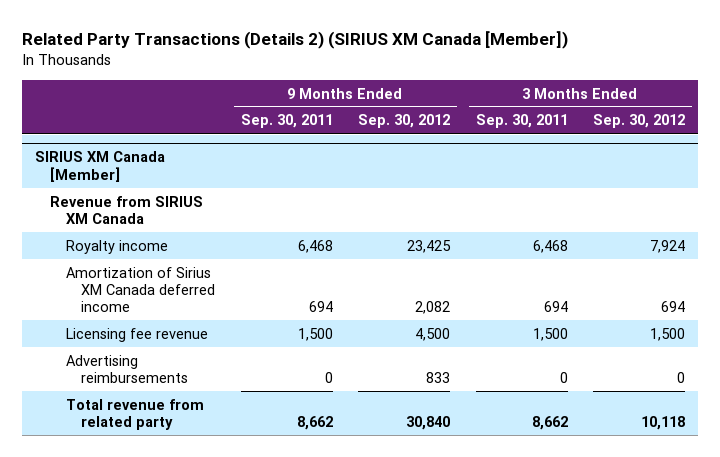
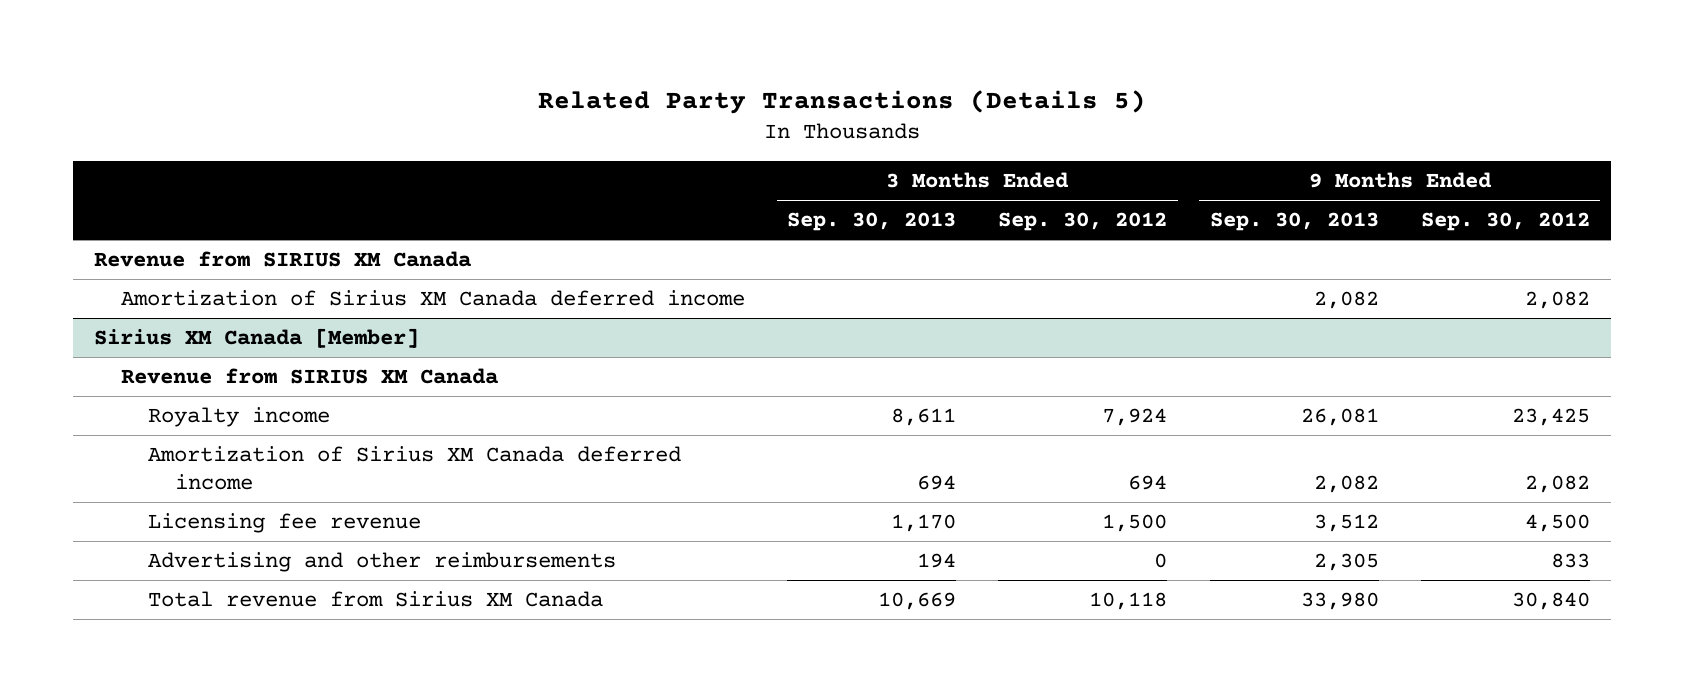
- Related Party Transactions (Details 2) (SIRIUS XM Canada [Member])
+ Related Party Transactions (Details 5)
- | 9 Months Ended Sep. 30, 2011 | 9 Months Ended Sep. 30, 2012 | 3 Months Ended Sep. 30, 2011 | 3 Months Ended Sep. 30, 2012
+ | 3 Months Ended Sep. 30, 2013 | 3 Months Ended Sep. 30, 2012 | 9 Months Ended Sep. 30, 2013 | 9 Months Ended Sep. 30, 2012
- SIRIUS XM Canada [Member]
+ Amortization of Sirius XM Canada deferred income | | | 2,082 | 2,082
+ Sirius XM Canada [Member]
+ Revenue from SIRIUS XM Canada
- Advertising reimbursements | 0 | 833 | 0 | 0
- Total revenue from related party | 8,662 | 30,840 | 8,662 | 10,118
+ Advertising and other reimbursements | 194 | 0 | 2,305 | 833
+ Total revenue from Sirius XM Canada | 10,669 | 10,118 | 33,980 | 30,840

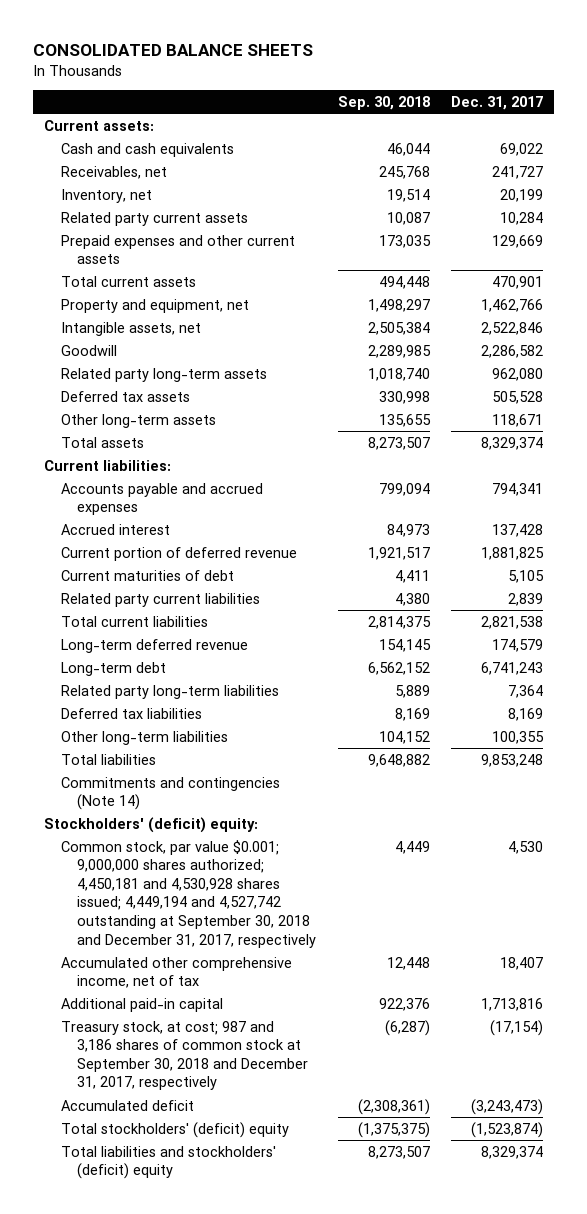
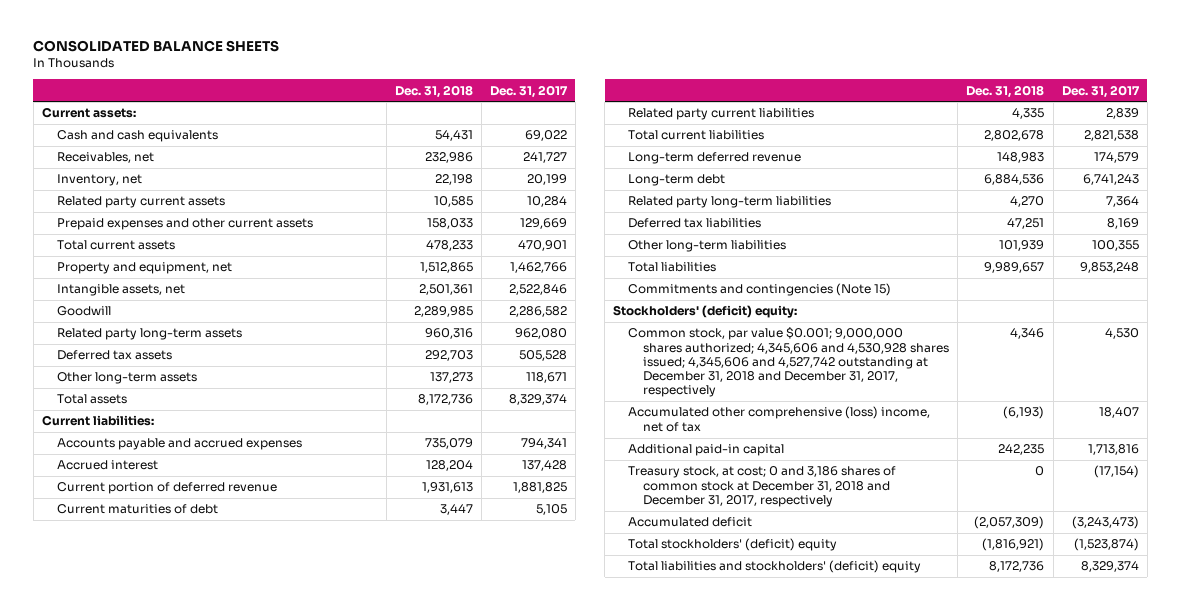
- | Sep. 30, 2018 | Dec. 31, 2017
+ | Dec. 31, 2018 | Dec. 31, 2017
- Commitments and contingencies (Note 14)
+ Commitments and contingencies (Note 15)
- Common stock, par value $0.001; 9,000,000 shares authorized; 4,450,181 and 4,530,928 shares issued; 4,449,194 and 4,527,742 outstanding at September 30, 2018 and December 31, 2017, respectively | 4,449 | 4,530
- Accumulated other comprehensive income, net of tax | 12,448 | 18,407
+ Common stock, par value $0.001; 9,000,000 shares authorized; 4,345,606 and 4,530,928 shares issued; 4,345,606 and 4,527,742 outstanding at December 31, 2018 and December 31, 2017, respectively | 4,346 | 4,530
+ Accumulated other comprehensive (loss) income, net of tax | (6,193) | 18,407
- Treasury stock, at cost; 987 and 3,186 shares of common stock at September 30, 2018 and December 31, 2017, respectively | (6,287) | (17,154)
+ Treasury stock, at cost; 0 and 3,186 shares of common stock at December 31, 2018 and December 31, 2017, respectively | 0 | (17,154)

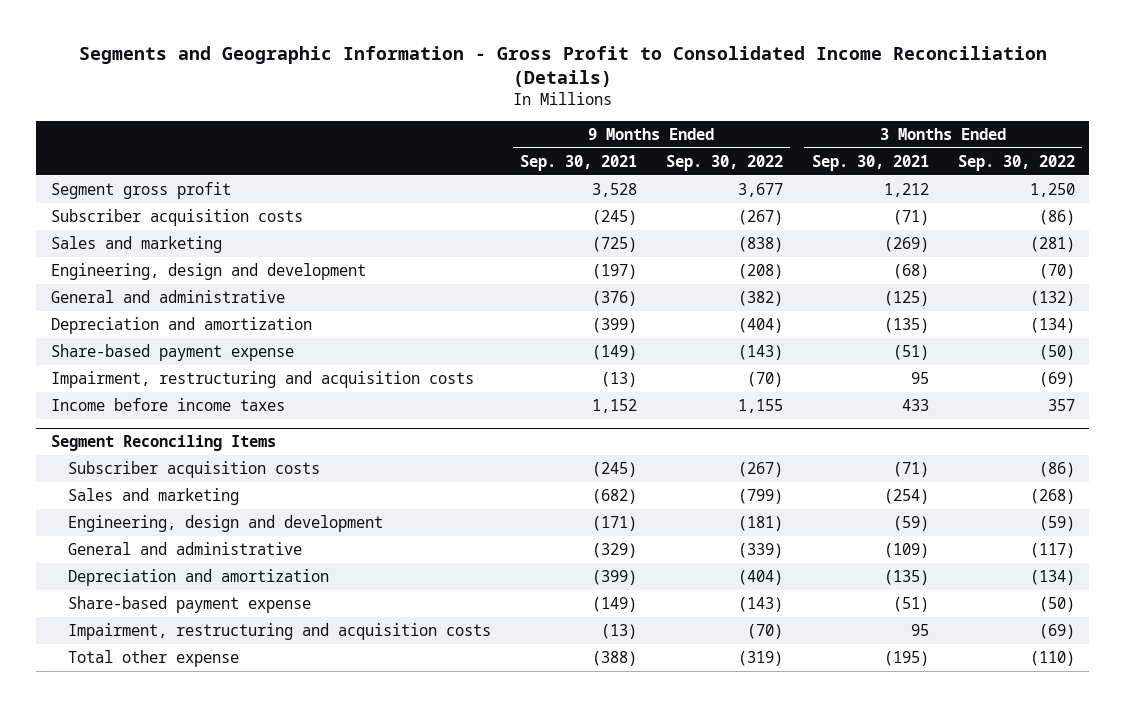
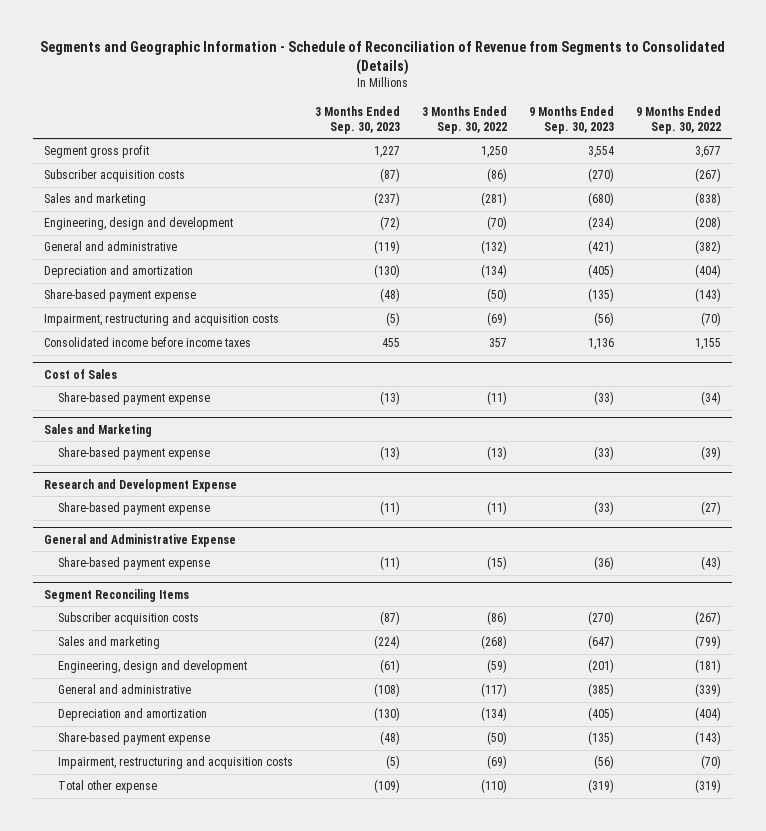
- Segments and Geographic Information - Gross Profit to Consolidated Income Reconciliation (Details)
+ Segments and Geographic Information - Schedule of Reconciliation of Revenue from Segments to Consolidated (Details)
- | 9 Months Ended Sep. 30, 2021 | 9 Months Ended Sep. 30, 2022 | 3 Months Ended Sep. 30, 2021 | 3 Months Ended Sep. 30, 2022
+ | 3 Months Ended Sep. 30, 2023 | 3 Months Ended Sep. 30, 2022 | 9 Months Ended Sep. 30, 2023 | 9 Months Ended Sep. 30, 2022
- Income before income taxes | 1,152 | 1,155 | 433 | 357
+ Consolidated income before income taxes | 455 | 357 | 1,136 | 1,155
+ Cost of Sales
+ Share-based payment expense | (13) | (11) | (33) | (34)
+ Sales and Marketing
+ Share-based payment expense | (13) | (13) | (33) | (39)
+ Research and Development Expense
+ Share-based payment expense | (11) | (11) | (33) | (27)
+ General and Administrative Expense
+ Share-based payment expense | (11) | (15) | (36) | (43)

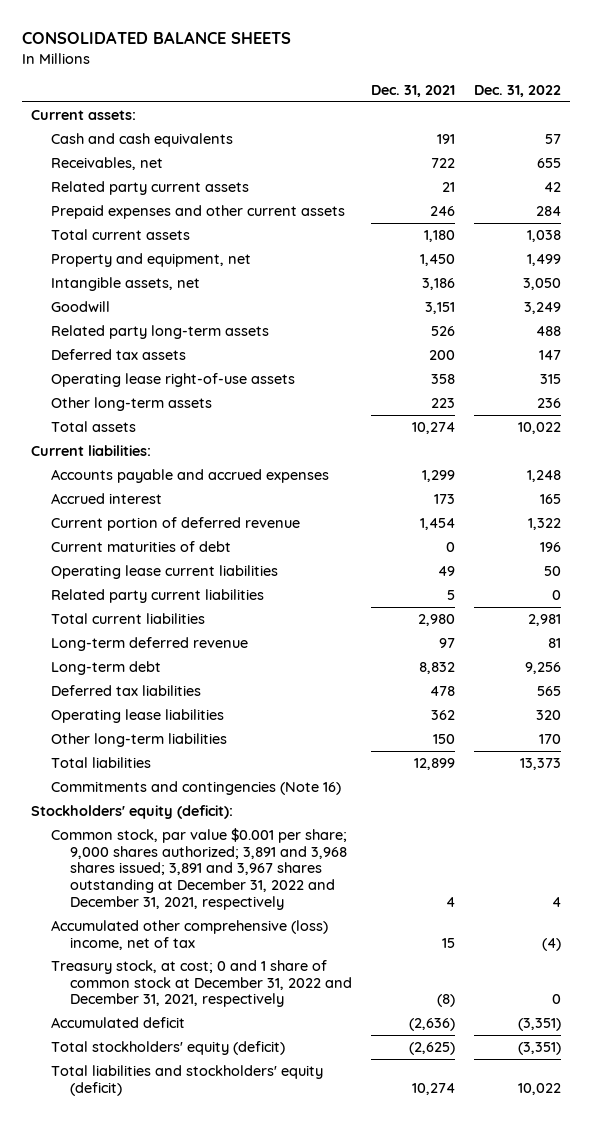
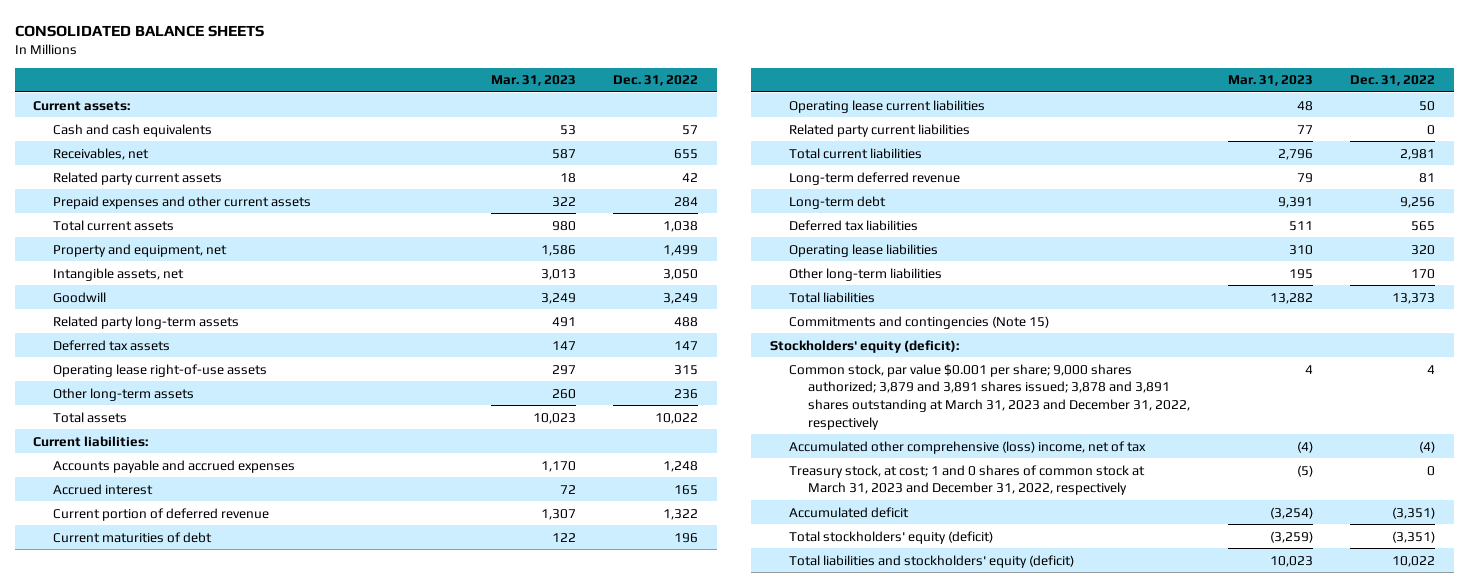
- | Dec. 31, 2021 | Dec. 31, 2022
+ | Mar. 31, 2023 | Dec. 31, 2022
- Commitments and contingencies (Note 16)
+ Commitments and contingencies (Note 15)
- Common stock, par value $0.001 per share; 9,000 shares authorized; 3,891 and 3,968 shares issued; 3,891 and 3,967 shares outstanding at December 31, 2022 and December 31, 2021, respectively | 4 | 4
+ Common stock, par value $0.001 per share; 9,000 shares authorized; 3,879 and 3,891 shares issued; 3,878 and 3,891 shares outstanding at March 31, 2023 and December 31, 2022, respectively | 4 | 4
- Treasury stock, at cost; 0 and 1 share of common stock at December 31, 2022 and December 31, 2021, respectively | (8) | 0
+ Treasury stock, at cost; 1 and 0 shares of common stock at March 31, 2023 and December 31, 2022, respectively | (5) | 0

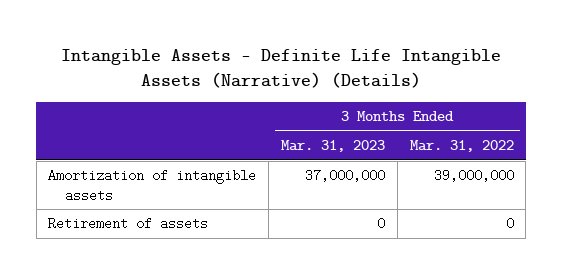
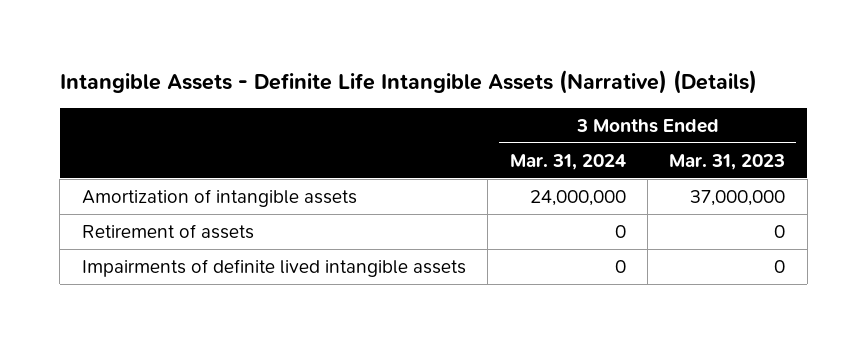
- | 3 Months Ended Mar. 31, 2023 | 3 Months Ended Mar. 31, 2022
+ | 3 Months Ended Mar. 31, 2024 | 3 Months Ended Mar. 31, 2023
+ Impairments of definite lived intangible assets | 0 | 0

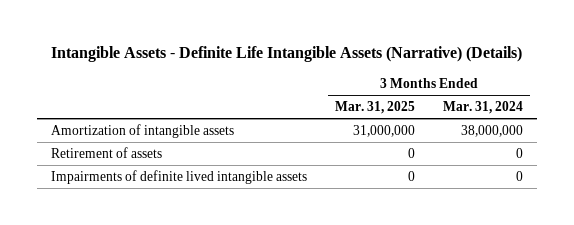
- | 3 Months Ended Mar. 31, 2024 | 3 Months Ended Mar. 31, 2023
+ | 3 Months Ended Mar. 31, 2025 | 3 Months Ended Mar. 31, 2024
- Amortization of intangible assets | 24,000,000 | 37,000,000
+ Amortization of intangible assets | 31,000,000 | 38,000,000

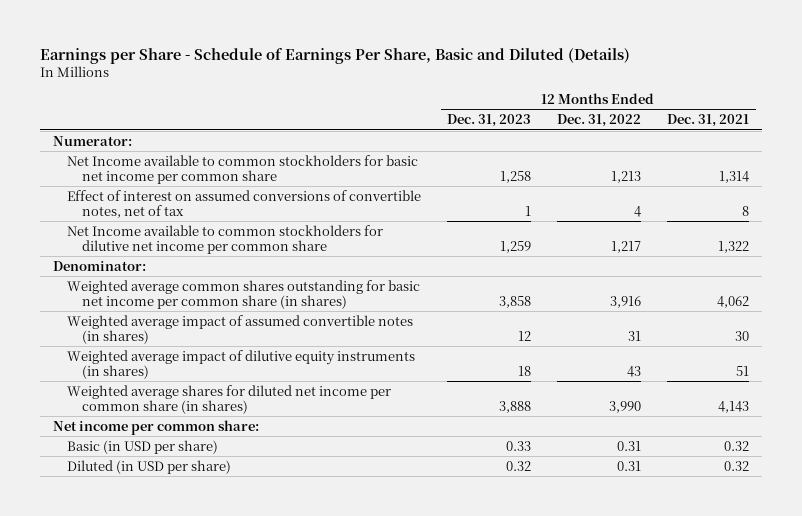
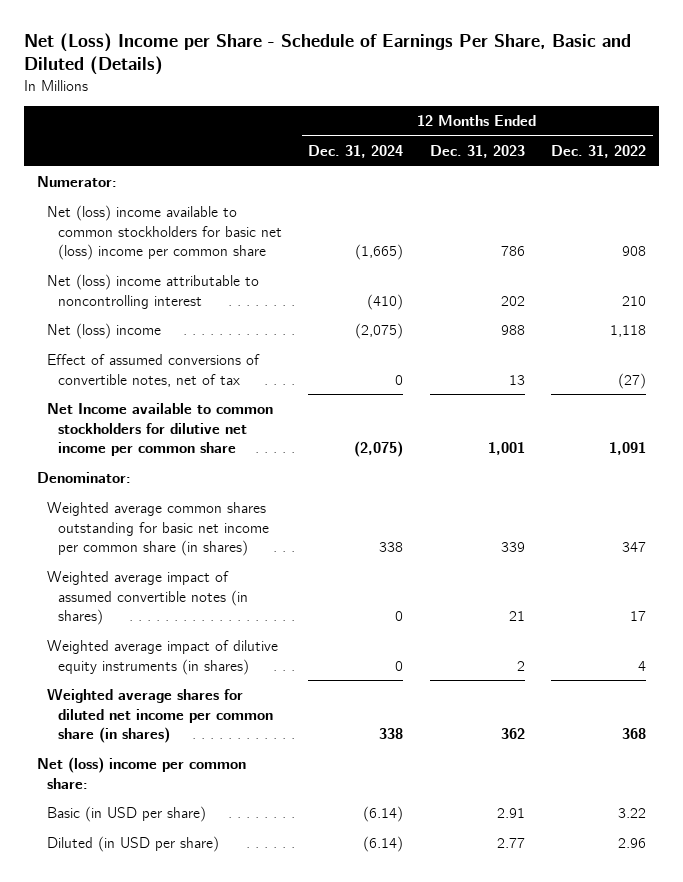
- Earnings per Share - Schedule of Earnings Per Share, Basic and Diluted (Details)
+ Net (Loss) Income per Share - Schedule of Earnings Per Share, Basic and Diluted (Details)
- | 12 Months Ended Dec. 31, 2023 | 12 Months Ended Dec. 31, 2022 | 12 Months Ended Dec. 31, 2021
+ | 12 Months Ended Dec. 31, 2024 | 12 Months Ended Dec. 31, 2023 | 12 Months Ended Dec. 31, 2022
- Net Income available to common stockholders for basic net income per common share | 1,258 | 1,213 | 1,314
- Effect of interest on assumed conversions of convertible notes, net of tax | 1 | 4 | 8
- Net Income available to common stockholders for dilutive net income per common share | 1,259 | 1,217 | 1,322
+ Net (loss) income available to common stockholders for basic net (loss) income per common share | (1,665) | 786 | 908
+ Net (loss) income attributable to noncontrolling interest | (410) | 202 | 210
+ Net (loss) income | (2,075) | 988 | 1,118
+ Effect of assumed conversions of convertible notes, net of tax | 0 | 13 | (27)
+ Net Income available to common stockholders for dilutive net income per common share | (2,075) | 1,001 | 1,091
- Weighted average common shares outstanding for basic net income per common share (in shares) | 3,858 | 3,916 | 4,062
- Weighted average impact of assumed convertible notes (in shares) | 12 | 31 | 30
- Weighted average impact of dilutive equity instruments (in shares) | 18 | 43 | 51
- Weighted average shares for diluted net income per common share (in shares) | 3,888 | 3,990 | 4,143
- Net income per common share:
- Basic (in USD per share) | 0.33 | 0.31 | 0.32
- Diluted (in USD per share) | 0.32 | 0.31 | 0.32
+ Weighted average common shares outstanding for basic net income per common share (in shares) | 338 | 339 | 347
+ Weighted average impact of assumed convertible notes (in shares) | 0 | 21 | 17
+ Weighted average impact of dilutive equity instruments (in shares) | 0 | 2 | 4
+ Weighted average shares for diluted net income per common share (in shares) | 338 | 362 | 368
+ Net (loss) income per common share:
+ Basic (in USD per share) | (6.14) | 2.91 | 3.22
+ Diluted (in USD per share) | (6.14) | 2.77 | 2.96

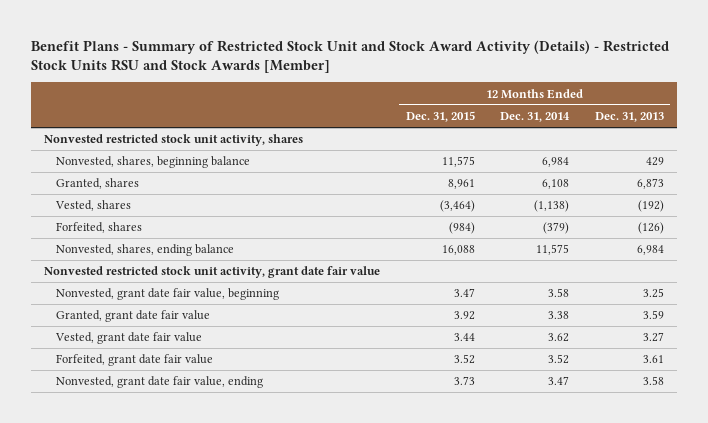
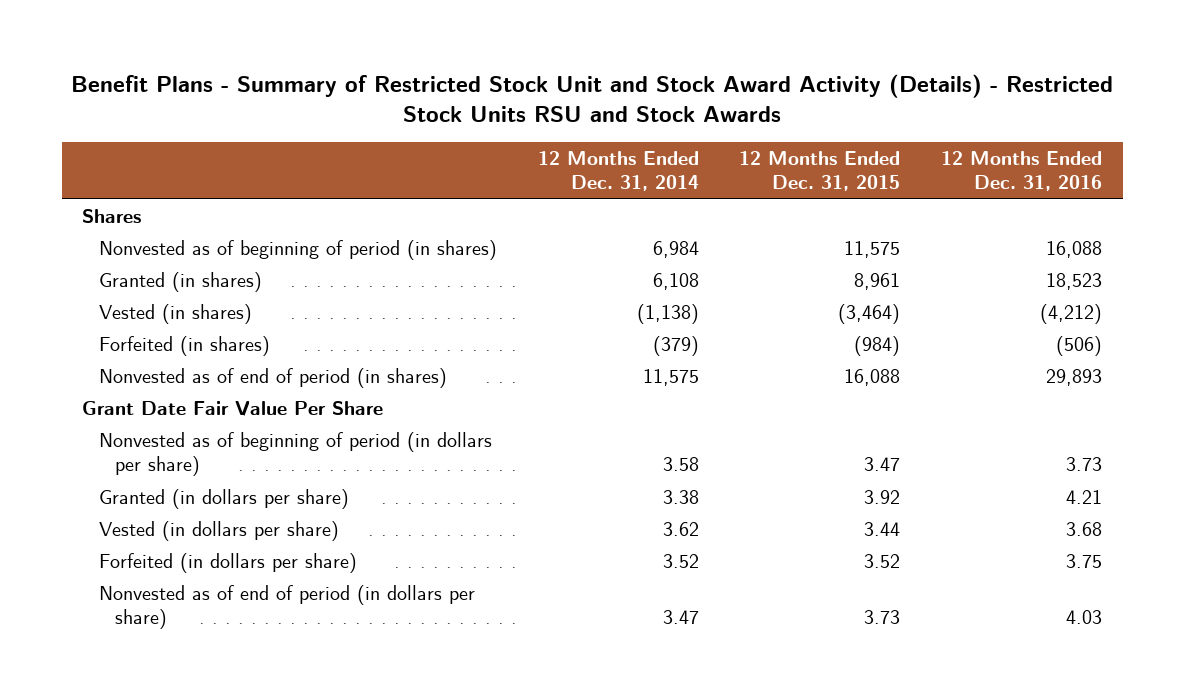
- Benefit Plans - Summary of Restricted Stock Unit and Stock Award Activity (Details) - Restricted Stock Units RSU and Stock Awards [Member]
+ Benefit Plans - Summary of Restricted Stock Unit and Stock Award Activity (Details) - Restricted Stock Units RSU and Stock Awards
- | 12 Months Ended Dec. 31, 2015 | 12 Months Ended Dec. 31, 2014 | 12 Months Ended Dec. 31, 2013
+ | 12 Months Ended Dec. 31, 2014 | 12 Months Ended Dec. 31, 2015 | 12 Months Ended Dec. 31, 2016
- Nonvested restricted stock unit activity, shares
- Nonvested, shares, beginning balance | 11,575 | 6,984 | 429
- Granted, shares | 8,961 | 6,108 | 6,873
- Vested, shares | (3,464) | (1,138) | (192)
- Forfeited, shares | (984) | (379) | (126)
- Nonvested, shares, ending balance | 16,088 | 11,575 | 6,984
- Nonvested restricted stock unit activity, grant date fair value
- Nonvested, grant date fair value, beginning | 3.47 | 3.58 | 3.25
- Granted, grant date fair value | 3.92 | 3.38 | 3.59
- Vested, grant date fair value | 3.44 | 3.62 | 3.27
- Forfeited, grant date fair value | 3.52 | 3.52 | 3.61
- Nonvested, grant date fair value, ending | 3.73 | 3.47 | 3.58
+ Shares
+ Nonvested as of beginning of period (in shares) | 6,984 | 11,575 | 16,088
+ Granted (in shares) | 6,108 | 8,961 | 18,523
+ Vested (in shares) | (1,138) | (3,464) | (4,212)
+ Forfeited (in shares) | (379) | (984) | (506)
+ Nonvested as of end of period (in shares) | 11,575 | 16,088 | 29,893
+ Grant Date Fair Value Per Share
+ Nonvested as of beginning of period (in dollars per share) | 3.58 | 3.47 | 3.73
+ Granted (in dollars per share) | 3.38 | 3.92 | 4.21
+ Vested (in dollars per share) | 3.62 | 3.44 | 3.68
+ Forfeited (in dollars per share) | 3.52 | 3.52 | 3.75
+ Nonvested as of end of period (in dollars per share) | 3.47 | 3.73 | 4.03

